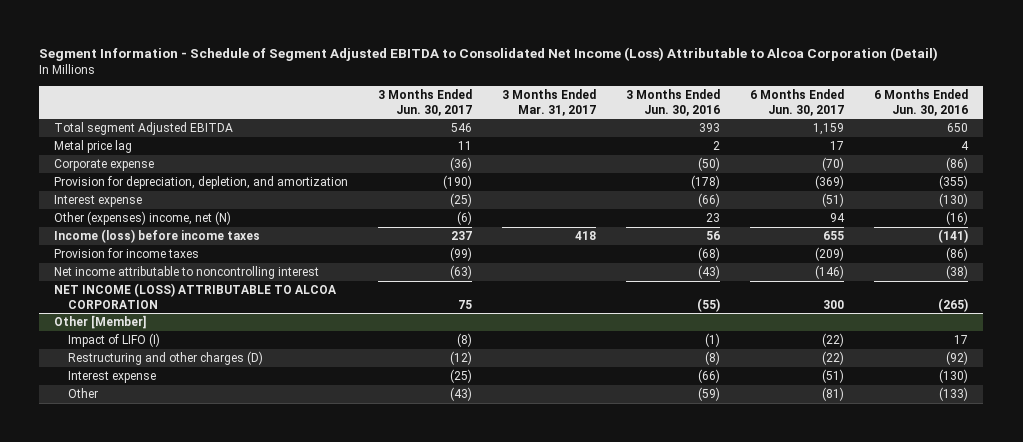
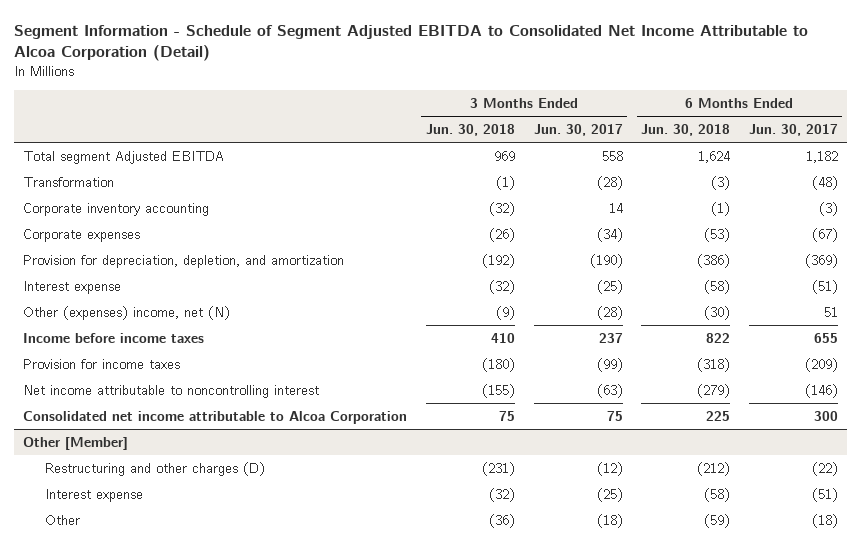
- Segment Information - Schedule of Segment Adjusted EBITDA to Consolidated Net Income (Loss) Attributable to Alcoa Corporation (Detail)
+ Segment Information - Schedule of Segment Adjusted EBITDA to Consolidated Net Income Attributable to Alcoa Corporation (Detail)
- | 3 Months Ended Jun. 30, 2017 | 3 Months Ended Mar. 31, 2017 | 3 Months Ended Jun. 30, 2016 | 6 Months Ended Jun. 30, 2017 | 6 Months Ended Jun. 30, 2016
+ | 3 Months Ended Jun. 30, 2018 | 3 Months Ended Jun. 30, 2017 | 6 Months Ended Jun. 30, 2018 | 6 Months Ended Jun. 30, 2017
- Total segment Adjusted EBITDA | 546 | | 393 | 1,159 | 650
- Metal price lag | 11 | | 2 | 17 | 4
- Corporate expense | (36) | | (50) | (70) | (86)
+ Total segment Adjusted EBITDA | 969 | 558 | 1,624 | 1,182
+ Transformation | (1) | (28) | (3) | (48)
+ Corporate inventory accounting | (32) | 14 | (1) | (3)
+ Corporate expenses | (26) | (34) | (53) | (67)
- Other (expenses) income, net (N) | (6) | | 23 | 94 | (16)
- Income (loss) before income taxes | 237 | 418 | 56 | 655 | (141)
+ Other (expenses) income, net (N) | (9) | (28) | (30) | 51
+ Income before income taxes | 410 | 237 | 822 | 655
- NET INCOME (LOSS) ATTRIBUTABLE TO ALCOA CORPORATION | 75 | | (55) | 300 | (265)
+ Consolidated net income attributable to Alcoa Corporation | 75 | 75 | 225 | 300
@ Other [Member]
- Impact of LIFO (I) | (8) | | (1) | (22) | 17
- Other | (43) | | (59) | (81) | (133)
+ Other | (36) | (18) | (59) | (18)

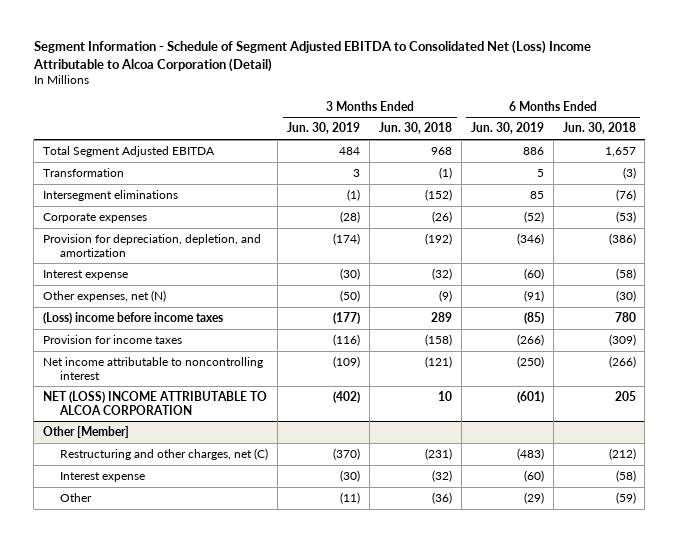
- Segment Information - Schedule of Segment Adjusted EBITDA to Consolidated Net Income Attributable to Alcoa Corporation (Detail)
+ Segment Information - Schedule of Segment Adjusted EBITDA to Consolidated Net (Loss) Income Attributable to Alcoa Corporation (Detail)
- | 3 Months Ended Jun. 30, 2018 | 3 Months Ended Jun. 30, 2017 | 6 Months Ended Jun. 30, 2018 | 6 Months Ended Jun. 30, 2017
+ | 3 Months Ended Jun. 30, 2019 | 3 Months Ended Jun. 30, 2018 | 6 Months Ended Jun. 30, 2019 | 6 Months Ended Jun. 30, 2018
- Total segment Adjusted EBITDA | 969 | 558 | 1,624 | 1,182
+ Total Segment Adjusted EBITDA | 484 | 968 | 886 | 1,657
- Corporate inventory accounting | (32) | 14 | (1) | (3)
+ Intersegment eliminations | (1) | (152) | 85 | (76)
- Other (expenses) income, net (N) | (9) | (28) | (30) | 51
- Income before income taxes | 410 | 237 | 822 | 655
- Provision for income taxes | (180) | (99) | (318) | (209)
- Net income attributable to noncontrolling interest | (155) | (63) | (279) | (146)
- Consolidated net income attributable to Alcoa Corporation | 75 | 75 | 225 | 300
+ Other expenses, net (N) | (50) | (9) | (91) | (30)
+ (Loss) income before income taxes | (177) | 289 | (85) | 780
+ Provision for income taxes | (116) | (158) | (266) | (309)
+ Net income attributable to noncontrolling interest | (109) | (121) | (250) | (266)
+ NET (LOSS) INCOME ATTRIBUTABLE TO ALCOA CORPORATION | (402) | 10 | (601) | 205
@ Other [Member]
- Restructuring and other charges (D) | (231) | (12) | (212) | (22)
+ Restructuring and other charges, net (C) | (370) | (231) | (483) | (212)

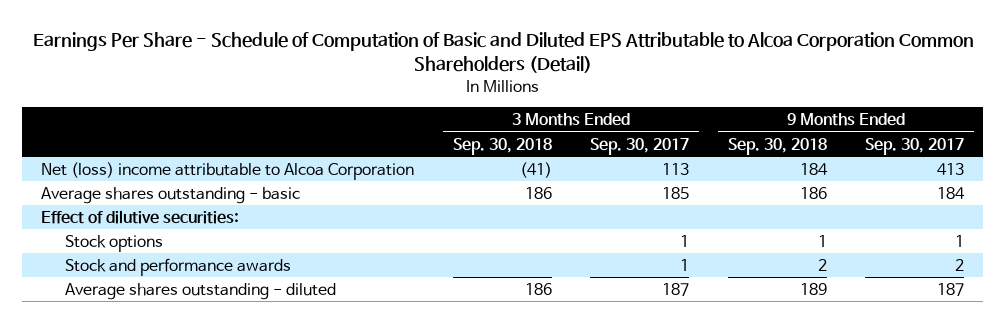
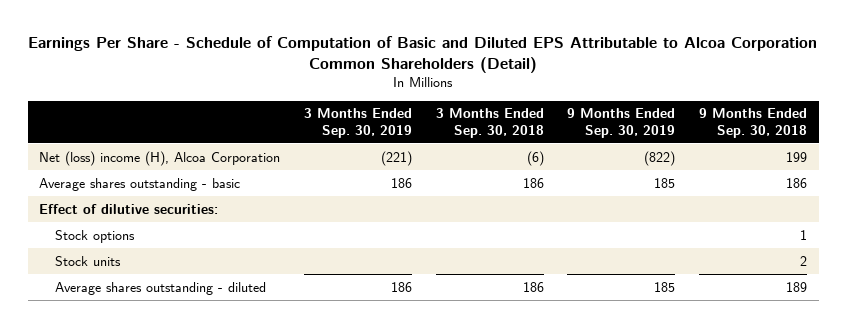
- | 3 Months Ended Sep. 30, 2018 | 3 Months Ended Sep. 30, 2017 | 9 Months Ended Sep. 30, 2018 | 9 Months Ended Sep. 30, 2017
+ | 3 Months Ended Sep. 30, 2019 | 3 Months Ended Sep. 30, 2018 | 9 Months Ended Sep. 30, 2019 | 9 Months Ended Sep. 30, 2018
- Net (loss) income attributable to Alcoa Corporation | (41) | 113 | 184 | 413
+ Net (loss) income (H), Alcoa Corporation | (221) | (6) | (822) | 199
- Stock and performance awards | | 1 | 2 | 2
+ Stock units | | | | 2

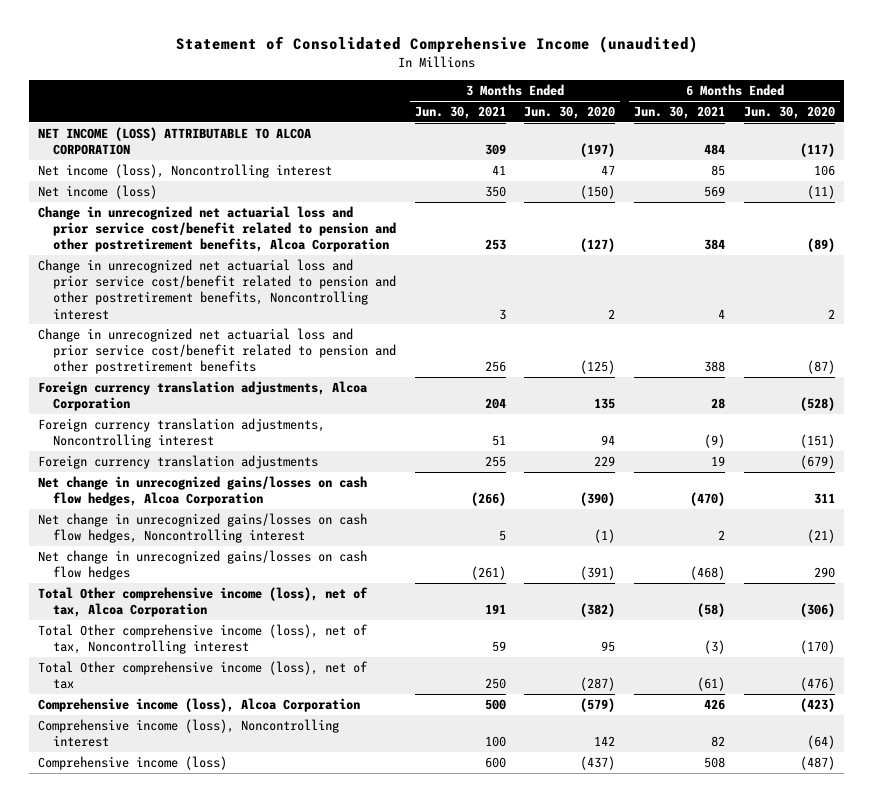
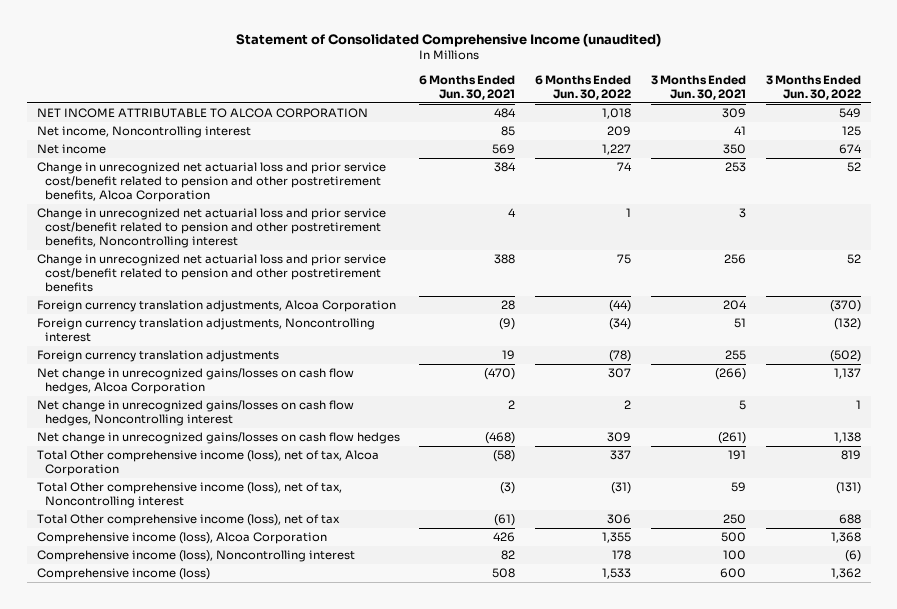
- | 3 Months Ended Jun. 30, 2021 | 3 Months Ended Jun. 30, 2020 | 6 Months Ended Jun. 30, 2021 | 6 Months Ended Jun. 30, 2020
+ | 6 Months Ended Jun. 30, 2021 | 6 Months Ended Jun. 30, 2022 | 3 Months Ended Jun. 30, 2021 | 3 Months Ended Jun. 30, 2022
- NET INCOME (LOSS) ATTRIBUTABLE TO ALCOA CORPORATION | 309 | (197) | 484 | (117)
- Net income (loss), Noncontrolling interest | 41 | 47 | 85 | 106
- Net income (loss) | 350 | (150) | 569 | (11)
+ NET INCOME ATTRIBUTABLE TO ALCOA CORPORATION | 484 | 1,018 | 309 | 549
+ Net income, Noncontrolling interest | 85 | 209 | 41 | 125
+ Net income | 569 | 1,227 | 350 | 674

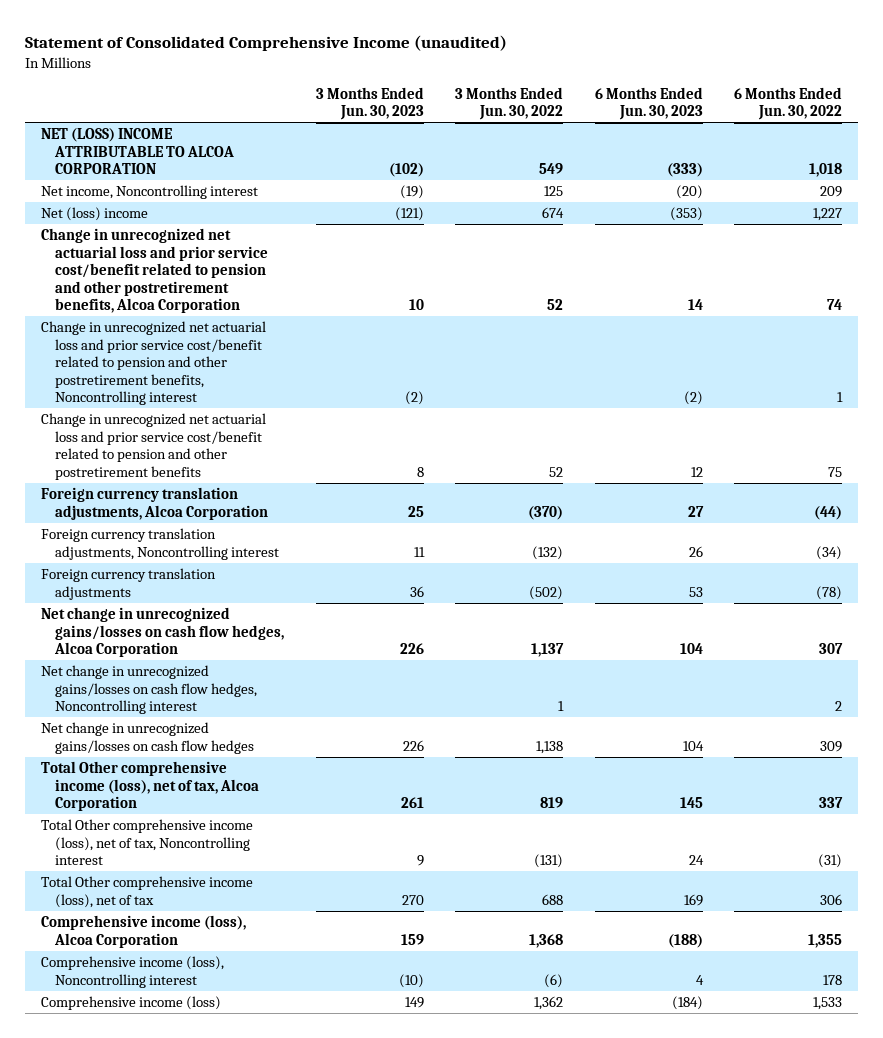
- | 6 Months Ended Jun. 30, 2021 | 6 Months Ended Jun. 30, 2022 | 3 Months Ended Jun. 30, 2021 | 3 Months Ended Jun. 30, 2022
+ | 3 Months Ended Jun. 30, 2023 | 3 Months Ended Jun. 30, 2022 | 6 Months Ended Jun. 30, 2023 | 6 Months Ended Jun. 30, 2022
- NET INCOME ATTRIBUTABLE TO ALCOA CORPORATION | 484 | 1,018 | 309 | 549
+ NET (LOSS) INCOME ATTRIBUTABLE TO ALCOA CORPORATION | (102) | 549 | (333) | 1,018
- Net income | 569 | 1,227 | 350 | 674
+ Net (loss) income | (121) | 674 | (353) | 1,227

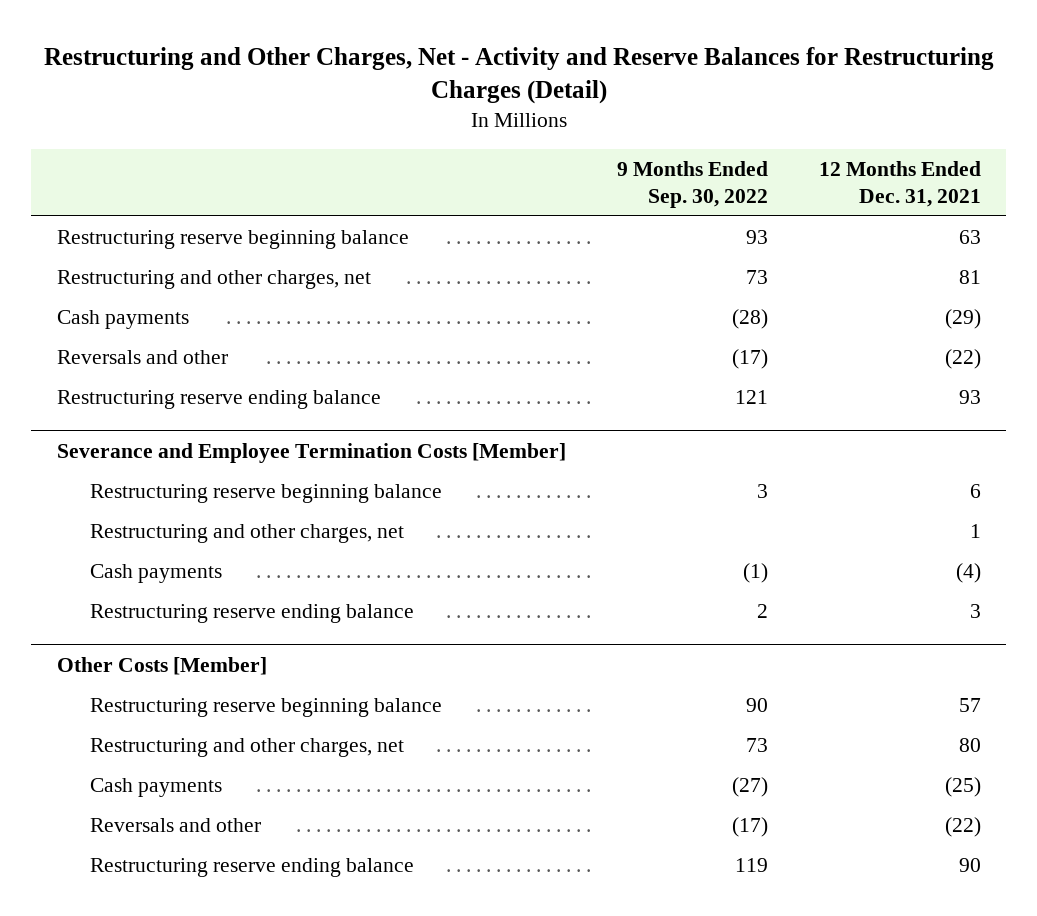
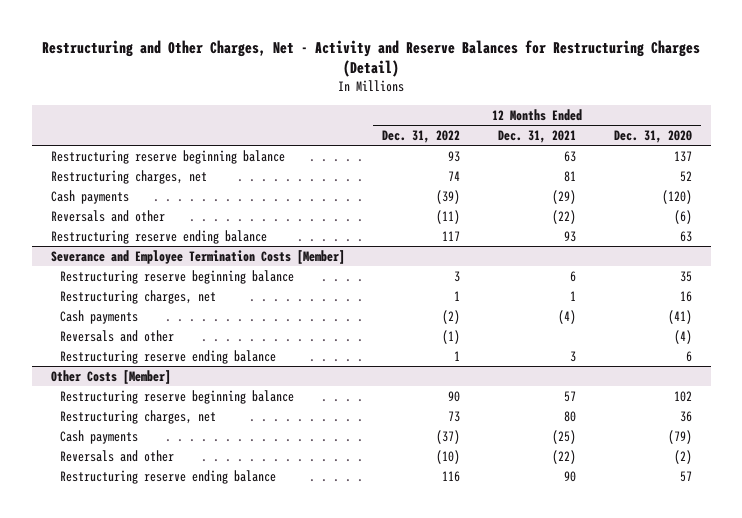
- | 9 Months Ended Sep. 30, 2022 | 12 Months Ended Dec. 31, 2021
+ | 12 Months Ended Dec. 31, 2022 | 12 Months Ended Dec. 31, 2021 | 12 Months Ended Dec. 31, 2020
- Restructuring and other charges, net | 73 | 81
+ Restructuring charges, net | 74 | 81 | 52
@ Severance and Employee Termination Costs [Member]
- Restructuring and other charges, net | | 1
+ Restructuring charges, net | 1 | 1 | 16
+ Reversals and other | (1) | | (4)
@ Other Costs [Member]
- Restructuring and other charges, net | 73 | 80
+ Restructuring charges, net | 73 | 80 | 36

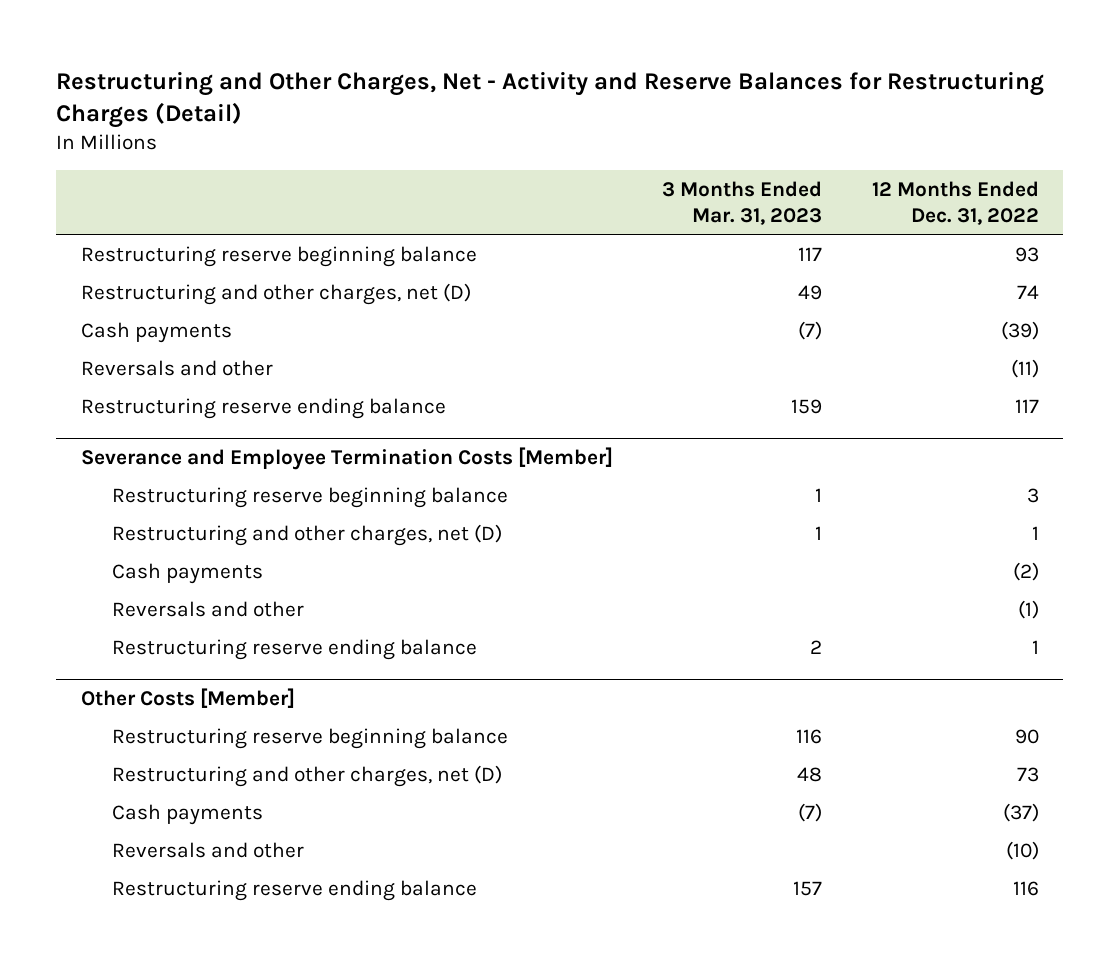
- | 12 Months Ended Dec. 31, 2022 | 12 Months Ended Dec. 31, 2021 | 12 Months Ended Dec. 31, 2020
+ | 3 Months Ended Mar. 31, 2023 | 12 Months Ended Dec. 31, 2022
- Restructuring charges, net | 74 | 81 | 52
+ Restructuring and other charges, net (D) | 49 | 74
@ Severance and Employee Termination Costs [Member]
- Restructuring charges, net | 1 | 1 | 16
+ Restructuring and other charges, net (D) | 1 | 1
@ Other Costs [Member]
- Restructuring charges, net | 73 | 80 | 36
+ Restructuring and other charges, net (D) | 48 | 73

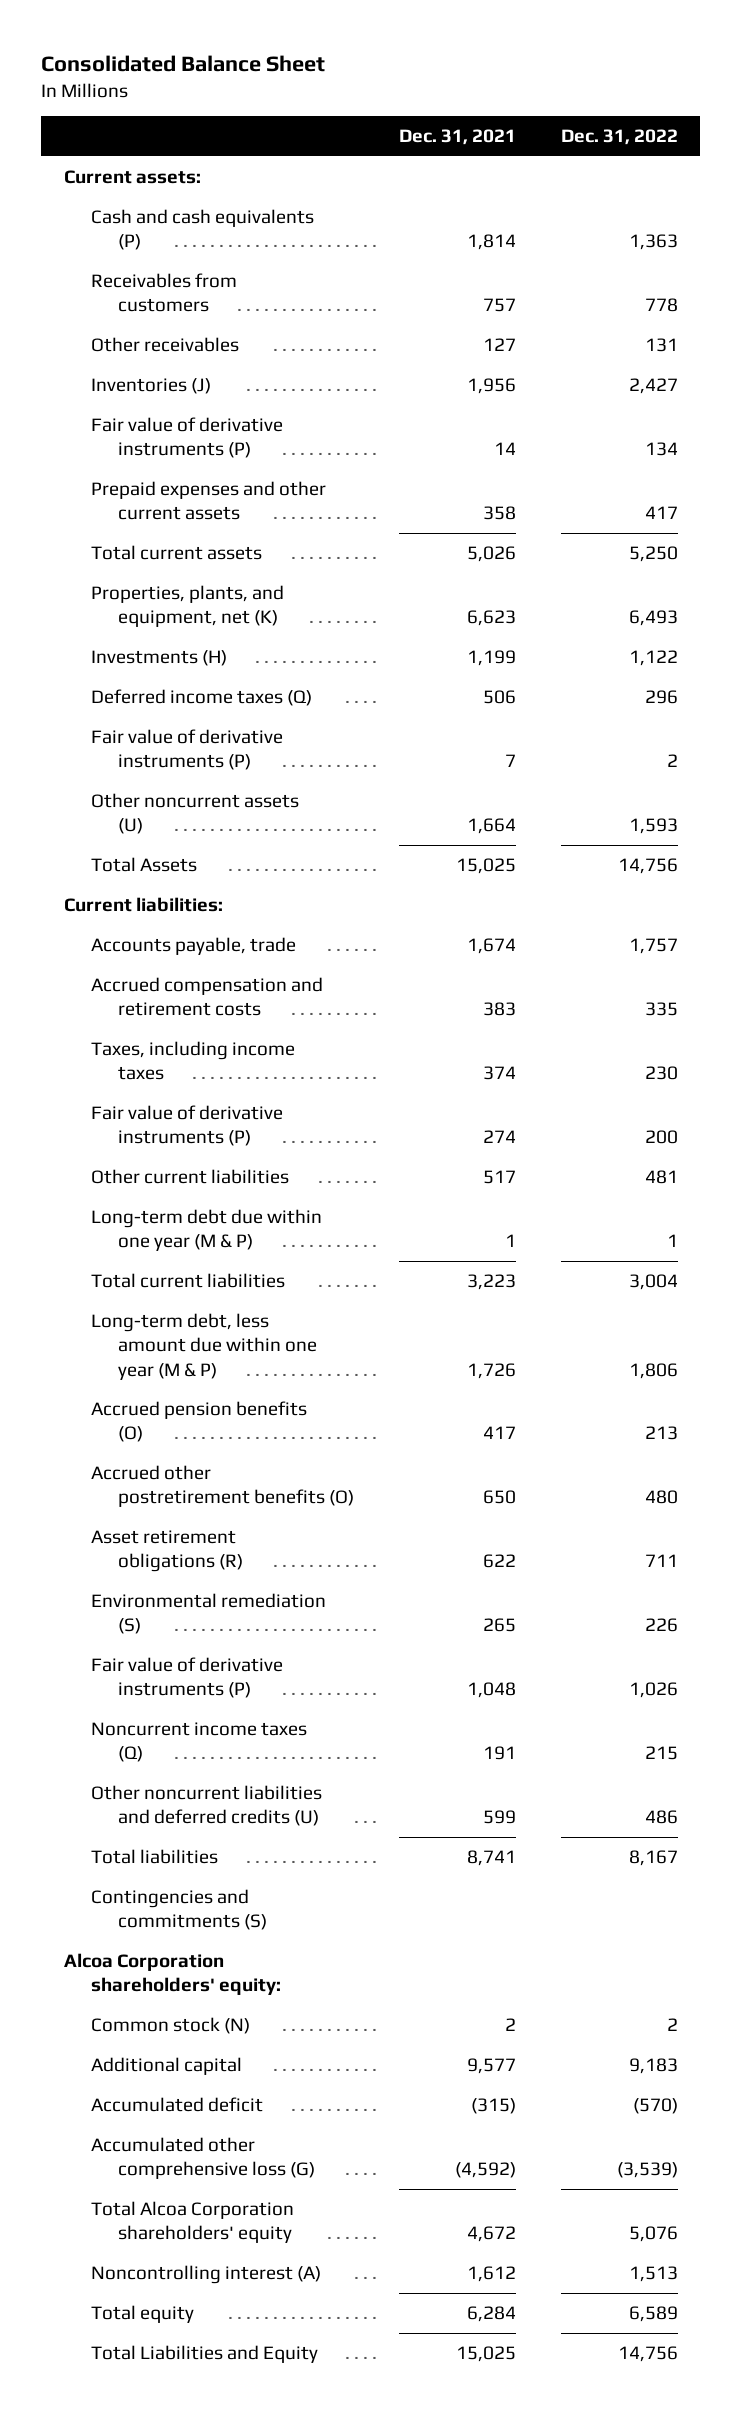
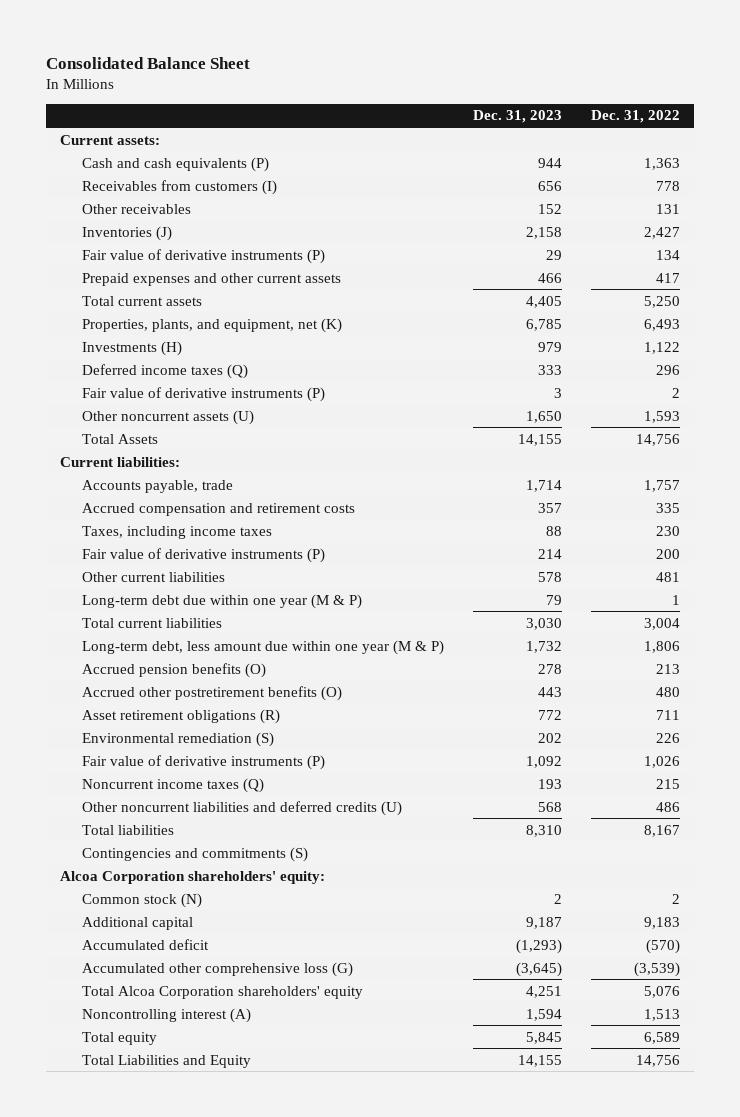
- | Dec. 31, 2021 | Dec. 31, 2022
+ | Dec. 31, 2023 | Dec. 31, 2022
- Receivables from customers | 757 | 778
+ Receivables from customers (I) | 656 | 778

